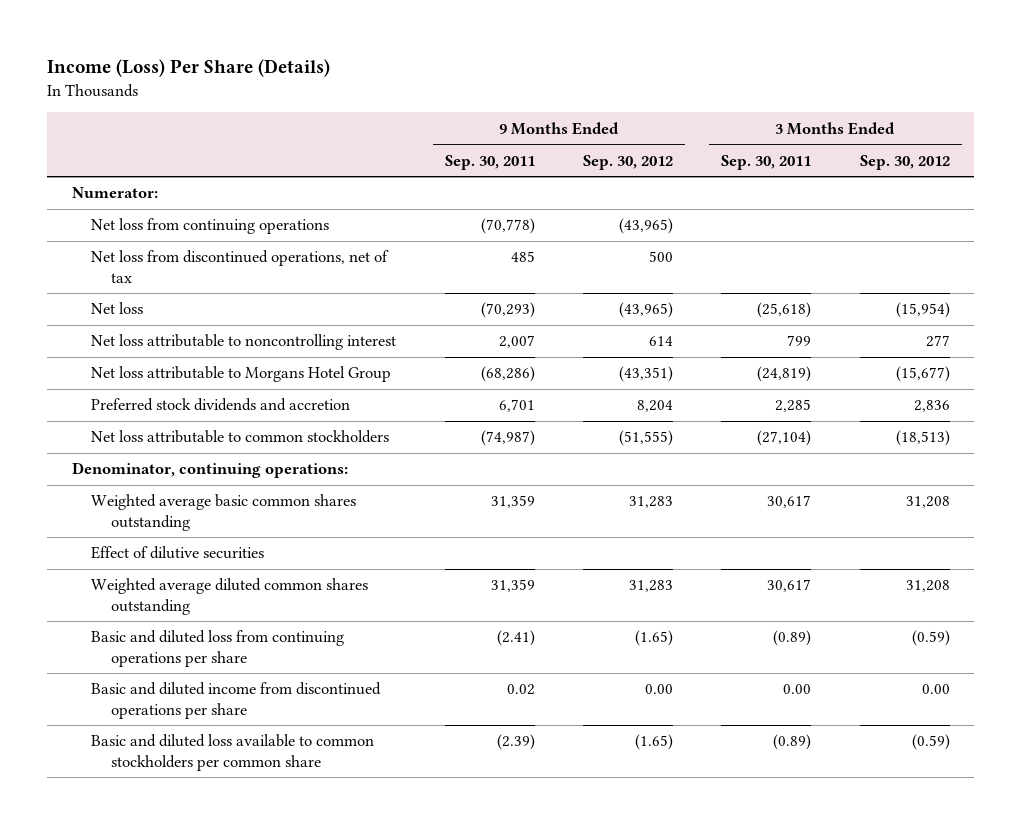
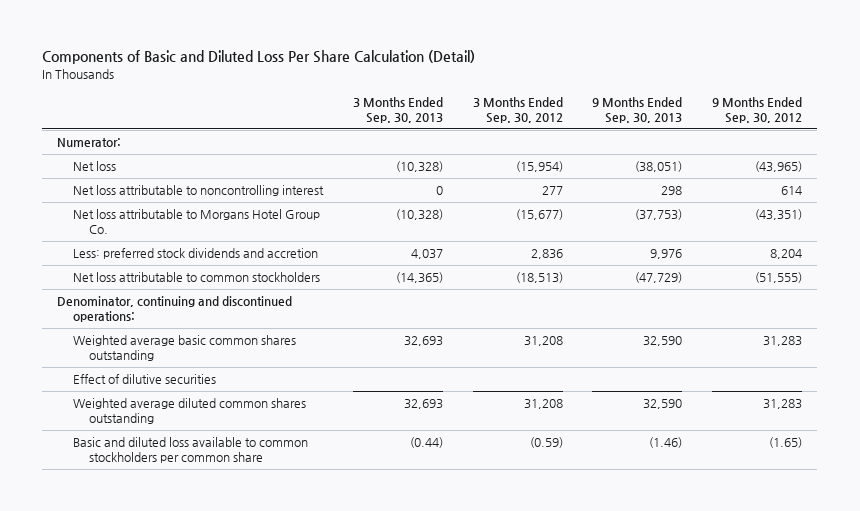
- Income (Loss) Per Share (Details)
+ Components of Basic and Diluted Loss Per Share Calculation (Detail)
- | 9 Months Ended Sep. 30, 2011 | 9 Months Ended Sep. 30, 2012 | 3 Months Ended Sep. 30, 2011 | 3 Months Ended Sep. 30, 2012
+ | 3 Months Ended Sep. 30, 2013 | 3 Months Ended Sep. 30, 2012 | 9 Months Ended Sep. 30, 2013 | 9 Months Ended Sep. 30, 2012
- Net loss from continuing operations | (70,778) | (43,965) | |
- Net loss from discontinued operations, net of tax | 485 | 500 | |
- Net loss attributable to Morgans Hotel Group | (68,286) | (43,351) | (24,819) | (15,677)
- Preferred stock dividends and accretion | 6,701 | 8,204 | 2,285 | 2,836
+ Net loss attributable to Morgans Hotel Group Co. | (10,328) | (15,677) | (37,753) | (43,351)
+ Less: preferred stock dividends and accretion | 4,037 | 2,836 | 9,976 | 8,204
- Denominator, continuing operations:
+ Denominator, continuing and discontinued operations:
- Basic and diluted loss from continuing operations per share | (2.41) | (1.65) | (0.89) | (0.59)
- Basic and diluted income from discontinued operations per share | 0.02 | 0.00 | 0.00 | 0.00

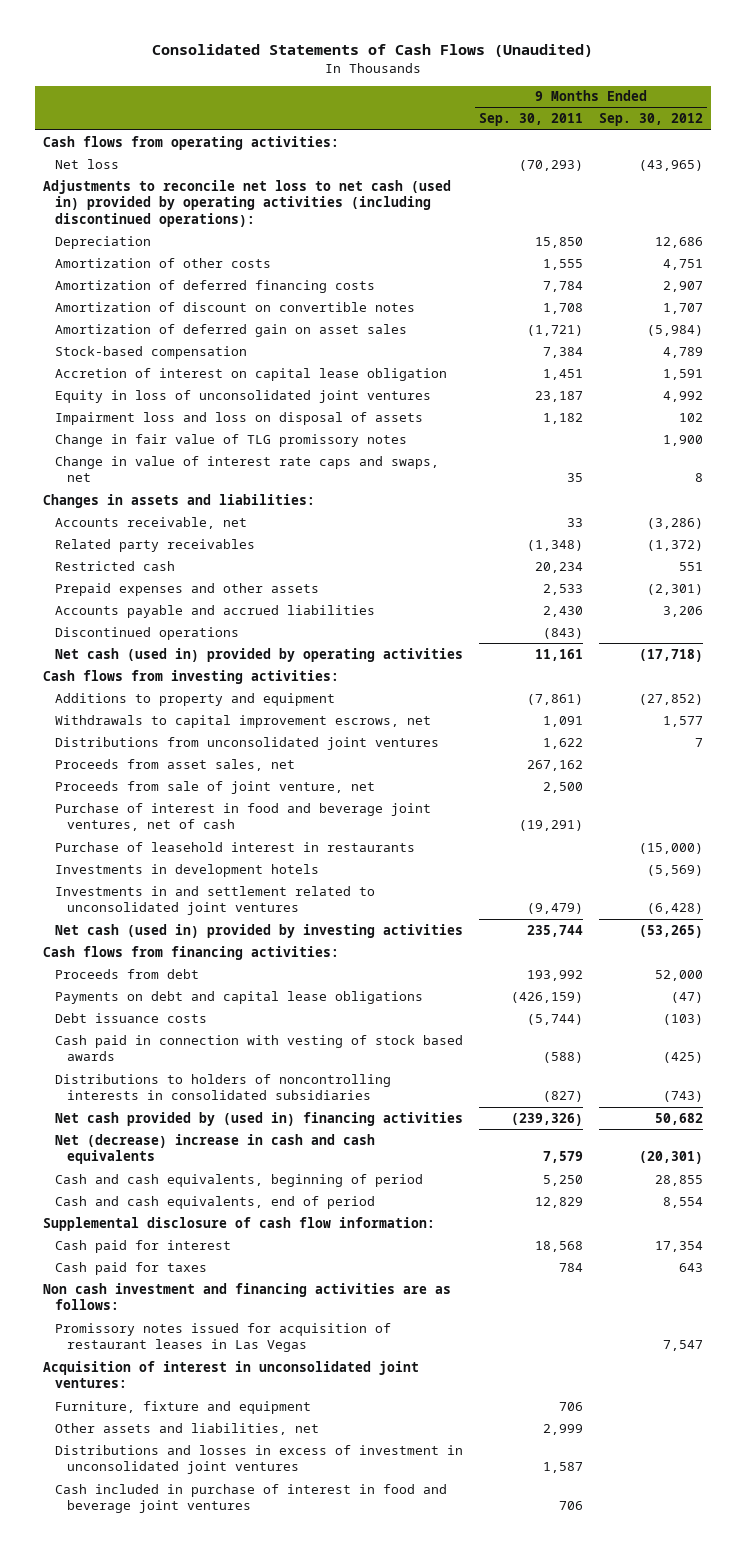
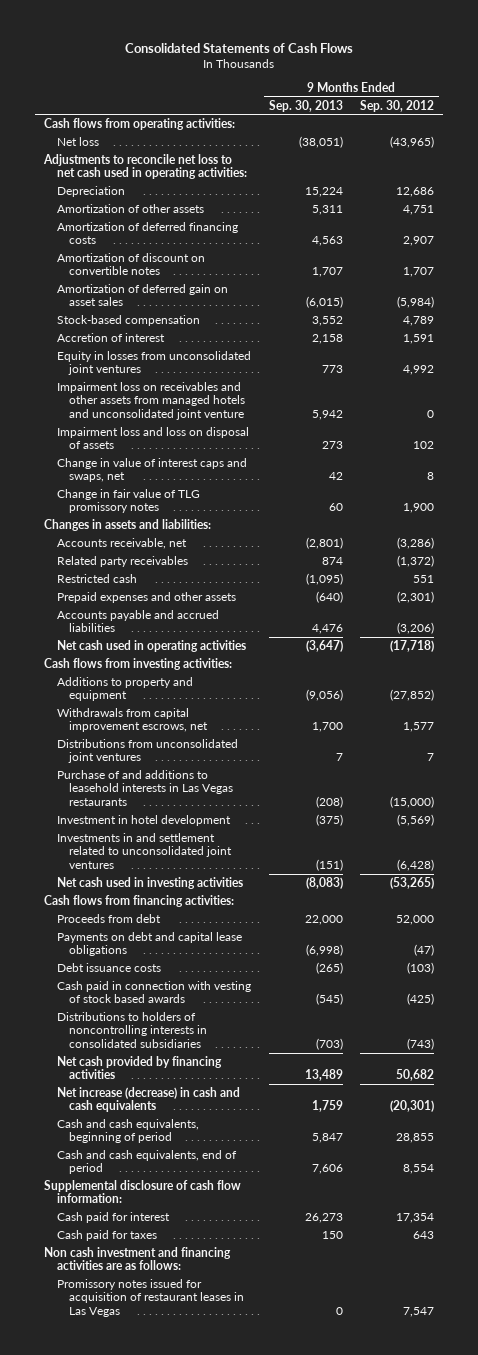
- Consolidated Statements of Cash Flows (Unaudited)
+ Consolidated Statements of Cash Flows
- | 9 Months Ended Sep. 30, 2011 | 9 Months Ended Sep. 30, 2012
+ | 9 Months Ended Sep. 30, 2013 | 9 Months Ended Sep. 30, 2012
- Adjustments to reconcile net loss to net cash (used in) provided by operating activities (including discontinued operations):
+ Adjustments to reconcile net loss to net cash used in operating activities:
- Amortization of other costs | 1,555 | 4,751
+ Amortization of other assets | 5,311 | 4,751
- Accretion of interest on capital lease obligation | 1,451 | 1,591
- Equity in loss of unconsolidated joint ventures | 23,187 | 4,992
+ Accretion of interest | 2,158 | 1,591
+ Equity in losses from unconsolidated joint ventures | 773 | 4,992
+ Impairment loss on receivables and other assets from managed hotels and unconsolidated joint venture | 5,942 | 0
+ Change in value of interest caps and swaps, net | 42 | 8
- Change in value of interest rate caps and swaps, net | 35 | 8
- Accounts payable and accrued liabilities | 2,430 | 3,206
- Discontinued operations | (843) |
- Net cash (used in) provided by operating activities | 11,161 | (17,718)
+ Accounts payable and accrued liabilities | 4,476 | (3,206)
+ Net cash used in operating activities | (3,647) | (17,718)
- Withdrawals to capital improvement escrows, net | 1,091 | 1,577
+ Withdrawals from capital improvement escrows, net | 1,700 | 1,577
- Proceeds from asset sales, net | 267,162 |
- Proceeds from sale of joint venture, net | 2,500 |
- Purchase of interest in food and beverage joint ventures, net of cash | (19,291) |
- Purchase of leasehold interest in restaurants | | (15,000)
- Investments in development hotels | | (5,569)
+ Purchase of and additions to leasehold interests in Las Vegas restaurants | (208) | (15,000)
+ Investment in hotel development | (375) | (5,569)
- Net cash (used in) provided by investing activities | 235,744 | (53,265)
+ Net cash used in investing activities | (8,083) | (53,265)
- Net cash provided by (used in) financing activities | (239,326) | 50,682
- Net (decrease) increase in cash and cash equivalents | 7,579 | (20,301)
+ Net cash provided by financing activities | 13,489 | 50,682
+ Net increase (decrease) in cash and cash equivalents | 1,759 | (20,301)
- Acquisition of interest in unconsolidated joint ventures:
- Furniture, fixture and equipment | 706 |
- Other assets and liabilities, net | 2,999 |
- Distributions and losses in excess of investment in unconsolidated joint ventures | 1,587 |
- Cash included in purchase of interest in food and beverage joint ventures | 706 |

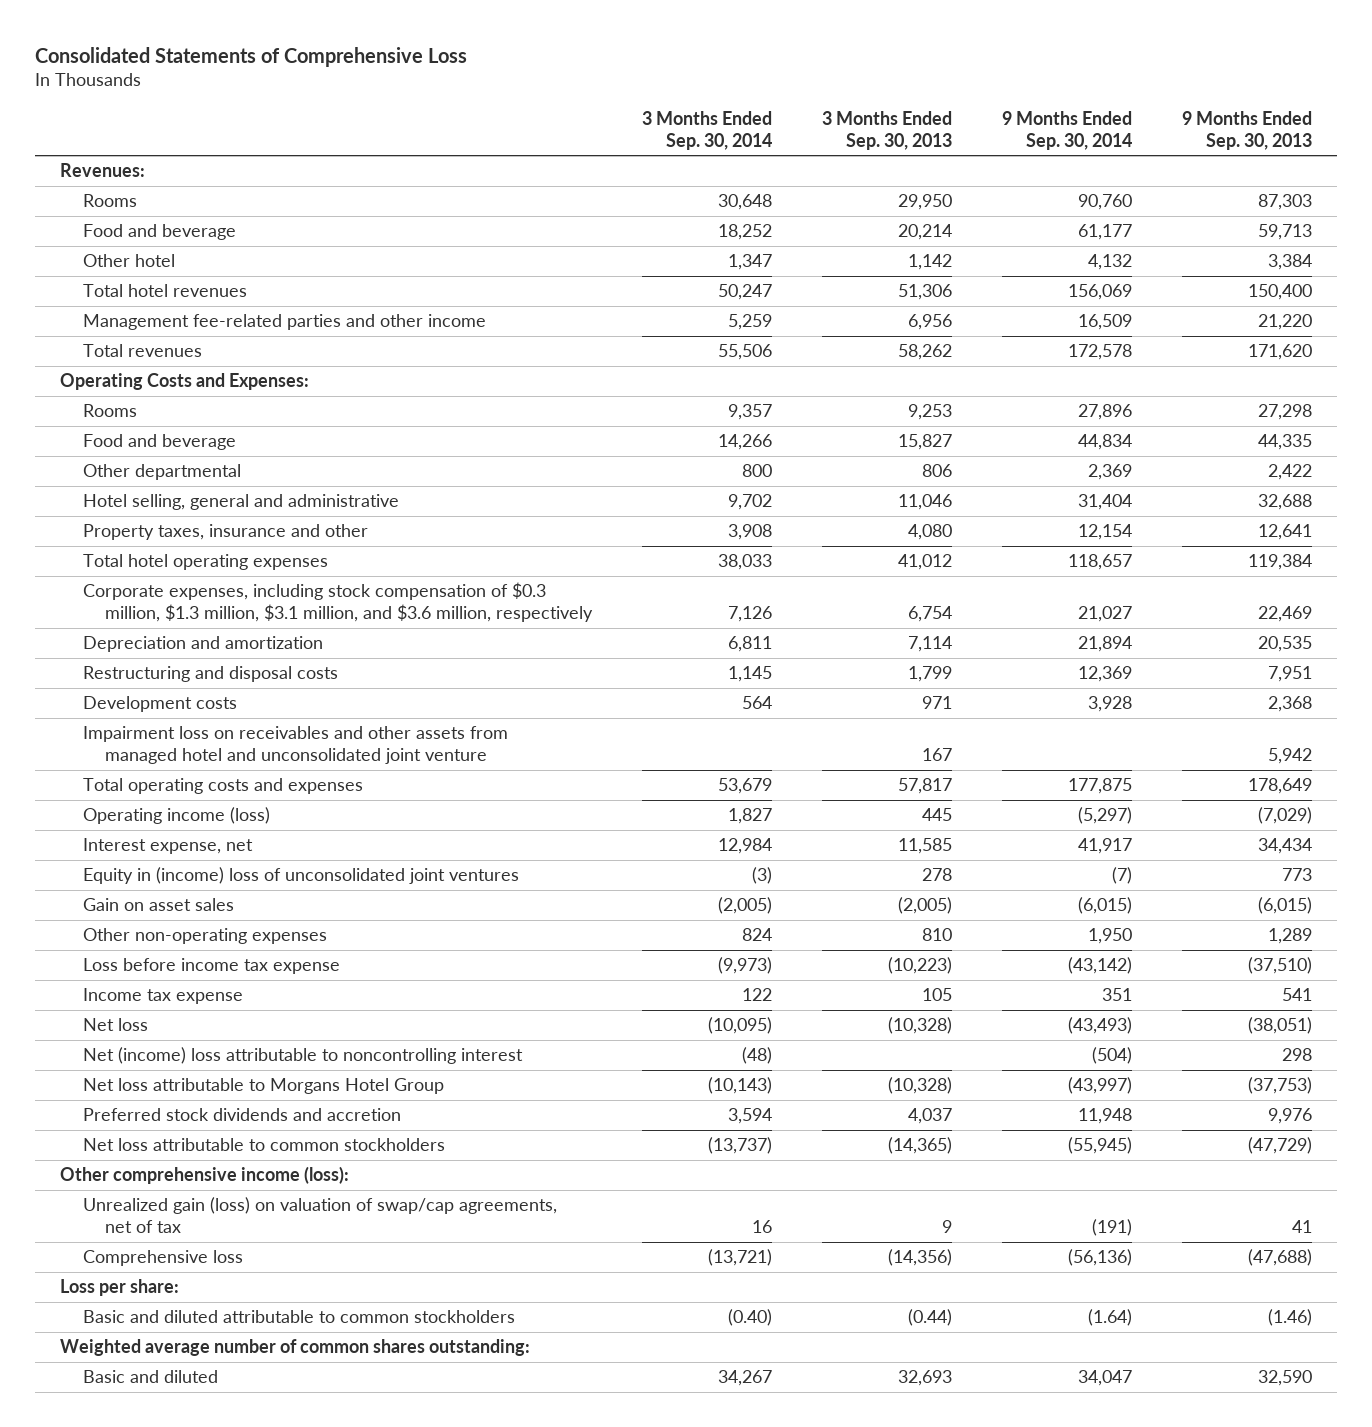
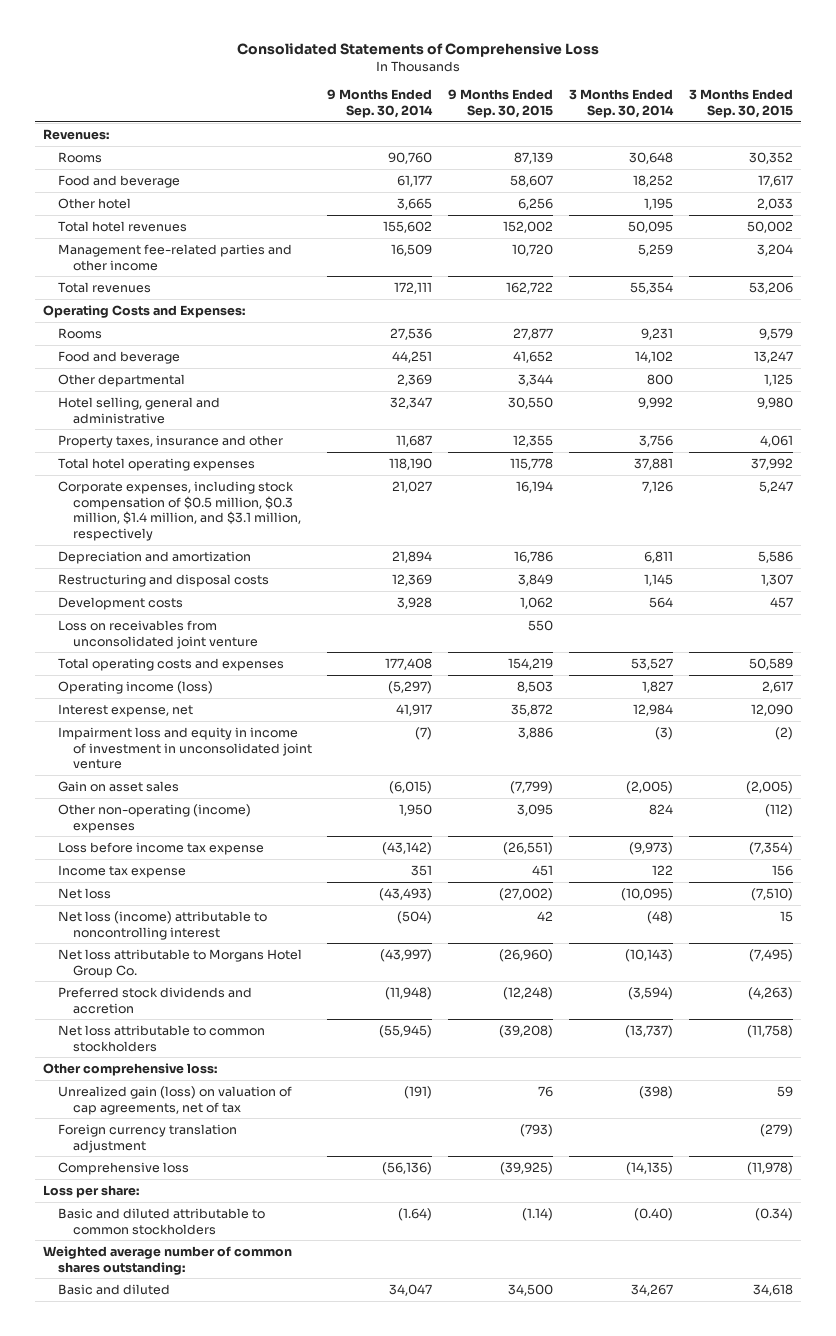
- | 3 Months Ended Sep. 30, 2014 | 3 Months Ended Sep. 30, 2013 | 9 Months Ended Sep. 30, 2014 | 9 Months Ended Sep. 30, 2013
+ | 9 Months Ended Sep. 30, 2014 | 9 Months Ended Sep. 30, 2015 | 3 Months Ended Sep. 30, 2014 | 3 Months Ended Sep. 30, 2015
- Other hotel | 1,347 | 1,142 | 4,132 | 3,384
- Total hotel revenues | 50,247 | 51,306 | 156,069 | 150,400
+ Other hotel | 3,665 | 6,256 | 1,195 | 2,033
+ Total hotel revenues | 155,602 | 152,002 | 50,095 | 50,002
- Total revenues | 55,506 | 58,262 | 172,578 | 171,620
+ Total revenues | 172,111 | 162,722 | 55,354 | 53,206
- Rooms | 9,357 | 9,253 | 27,896 | 27,298
- Food and beverage | 14,266 | 15,827 | 44,834 | 44,335
+ Rooms | 27,536 | 27,877 | 9,231 | 9,579
+ Food and beverage | 44,251 | 41,652 | 14,102 | 13,247
- Hotel selling, general and administrative | 9,702 | 11,046 | 31,404 | 32,688
- Property taxes, insurance and other | 3,908 | 4,080 | 12,154 | 12,641
- Total hotel operating expenses | 38,033 | 41,012 | 118,657 | 119,384
- Corporate expenses, including stock compensation of $0.3 million, $1.3 million, $3.1 million, and $3.6 million, respectively | 7,126 | 6,754 | 21,027 | 22,469
+ Hotel selling, general and administrative | 32,347 | 30,550 | 9,992 | 9,980
+ Property taxes, insurance and other | 11,687 | 12,355 | 3,756 | 4,061
+ Total hotel operating expenses | 118,190 | 115,778 | 37,881 | 37,992
+ Corporate expenses, including stock compensation of $0.5 million, $0.3 million, $1.4 million, and $3.1 million, respectively | 21,027 | 16,194 | 7,126 | 5,247
- Impairment loss on receivables and other assets from managed hotel and unconsolidated joint venture | | 167 | | 5,942
- Total operating costs and expenses | 53,679 | 57,817 | 177,875 | 178,649
+ Loss on receivables from unconsolidated joint venture | | 550 | |
+ Total operating costs and expenses | 177,408 | 154,219 | 53,527 | 50,589
- Equity in (income) loss of unconsolidated joint ventures | (3) | 278 | (7) | 773
+ Impairment loss and equity in income of investment in unconsolidated joint venture | (7) | 3,886 | (3) | (2)
- Other non-operating expenses | 824 | 810 | 1,950 | 1,289
+ Other non-operating (income) expenses | 1,950 | 3,095 | 824 | (112)
- Net (income) loss attributable to noncontrolling interest | (48) | | (504) | 298
- Net loss attributable to Morgans Hotel Group | (10,143) | (10,328) | (43,997) | (37,753)
- Preferred stock dividends and accretion | 3,594 | 4,037 | 11,948 | 9,976
+ Net loss (income) attributable to noncontrolling interest | (504) | 42 | (48) | 15
+ Net loss attributable to Morgans Hotel Group Co. | (43,997) | (26,960) | (10,143) | (7,495)
+ Preferred stock dividends and accretion | (11,948) | (12,248) | (3,594) | (4,263)
- Other comprehensive income (loss):
- Unrealized gain (loss) on valuation of swap/cap agreements, net of tax | 16 | 9 | (191) | 41
- Comprehensive loss | (13,721) | (14,356) | (56,136) | (47,688)
+ Other comprehensive loss:
+ Unrealized gain (loss) on valuation of cap agreements, net of tax | (191) | 76 | (398) | 59
+ Foreign currency translation adjustment | | (793) | | (279)
+ Comprehensive loss | (56,136) | (39,925) | (14,135) | (11,978)

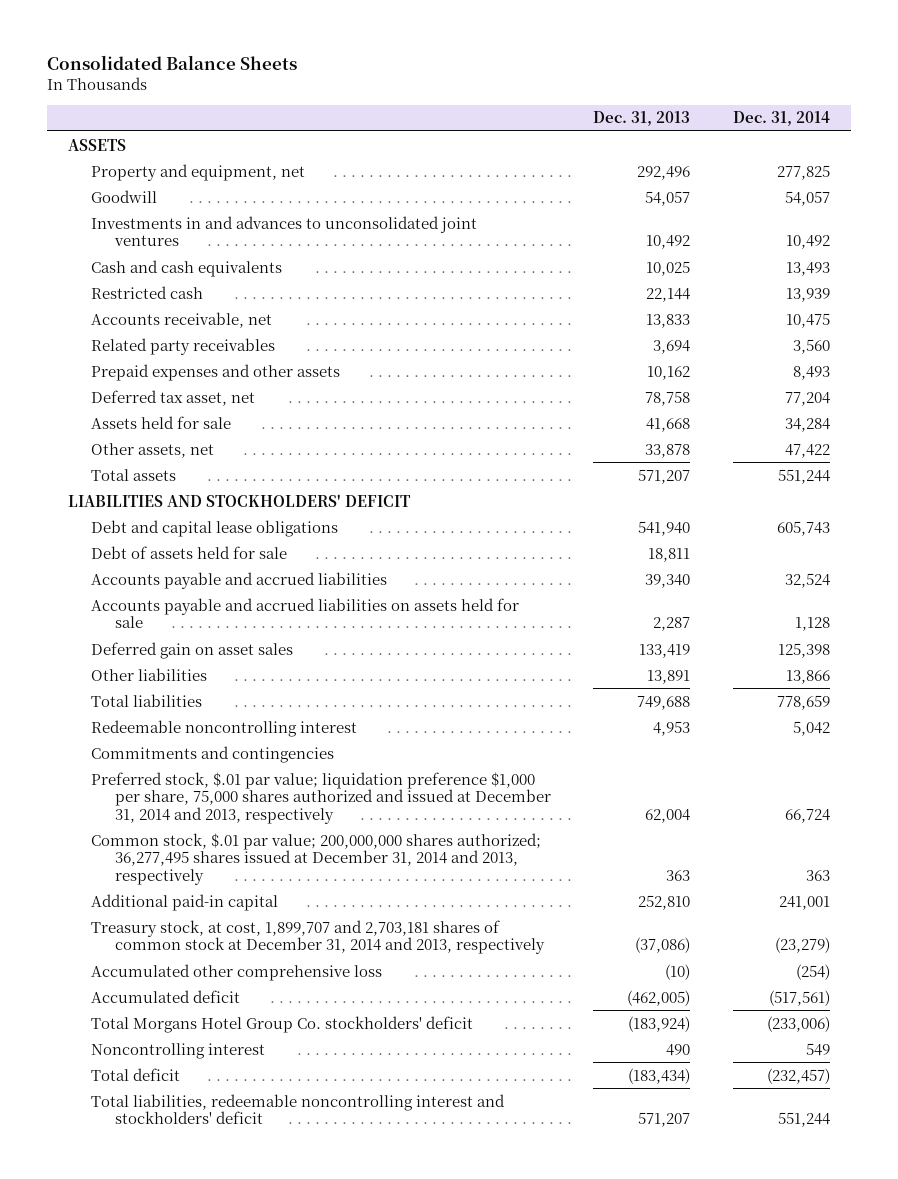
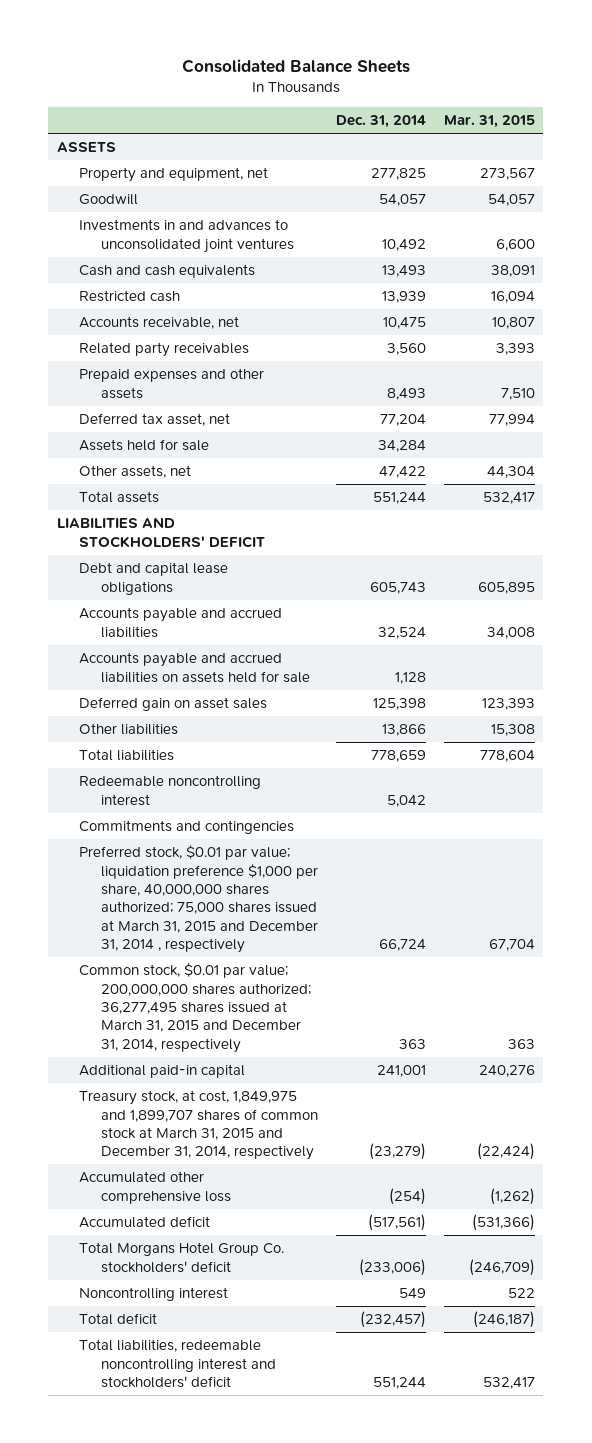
- | Dec. 31, 2013 | Dec. 31, 2014
+ | Dec. 31, 2014 | Mar. 31, 2015
- Debt of assets held for sale | 18,811 |
- Preferred stock, $.01 par value; liquidation preference $1,000 per share, 75,000 shares authorized and issued at December 31, 2014 and 2013, respectively | 62,004 | 66,724
- Common stock, $.01 par value; 200,000,000 shares authorized; 36,277,495 shares issued at December 31, 2014 and 2013, respectively | 363 | 363
+ Preferred stock, $0.01 par value; liquidation preference $1,000 per share, 40,000,000 shares authorized; 75,000 shares issued at March 31, 2015 and December 31, 2014 , respectively | 66,724 | 67,704
+ Common stock, $0.01 par value; 200,000,000 shares authorized; 36,277,495 shares issued at March 31, 2015 and December 31, 2014, respectively | 363 | 363
- Treasury stock, at cost, 1,899,707 and 2,703,181 shares of common stock at December 31, 2014 and 2013, respectively | (37,086) | (23,279)
+ Treasury stock, at cost, 1,849,975 and 1,899,707 shares of common stock at March 31, 2015 and December 31, 2014, respectively | (23,279) | (22,424)

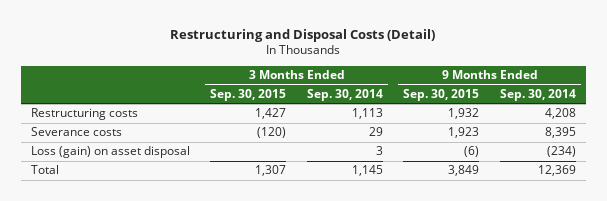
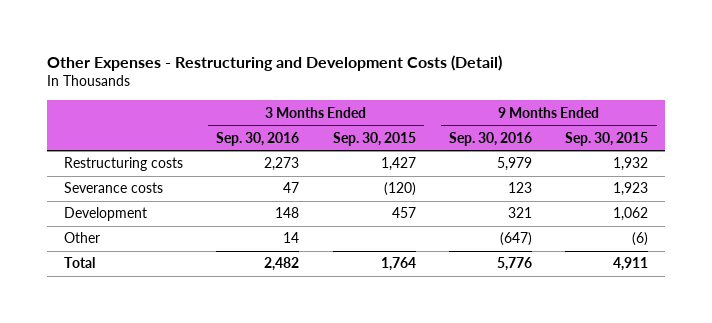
- Restructuring and Disposal Costs (Detail)
+ Other Expenses - Restructuring and Development Costs (Detail)
- | 3 Months Ended Sep. 30, 2015 | 3 Months Ended Sep. 30, 2014 | 9 Months Ended Sep. 30, 2015 | 9 Months Ended Sep. 30, 2014
+ | 3 Months Ended Sep. 30, 2016 | 3 Months Ended Sep. 30, 2015 | 9 Months Ended Sep. 30, 2016 | 9 Months Ended Sep. 30, 2015
- Loss (gain) on asset disposal | | 3 | (6) | (234)
- Total | 1,307 | 1,145 | 3,849 | 12,369
+ Development | 148 | 457 | 321 | 1,062
+ Other | 14 | | (647) | (6)
+ Total | 2,482 | 1,764 | 5,776 | 4,911

